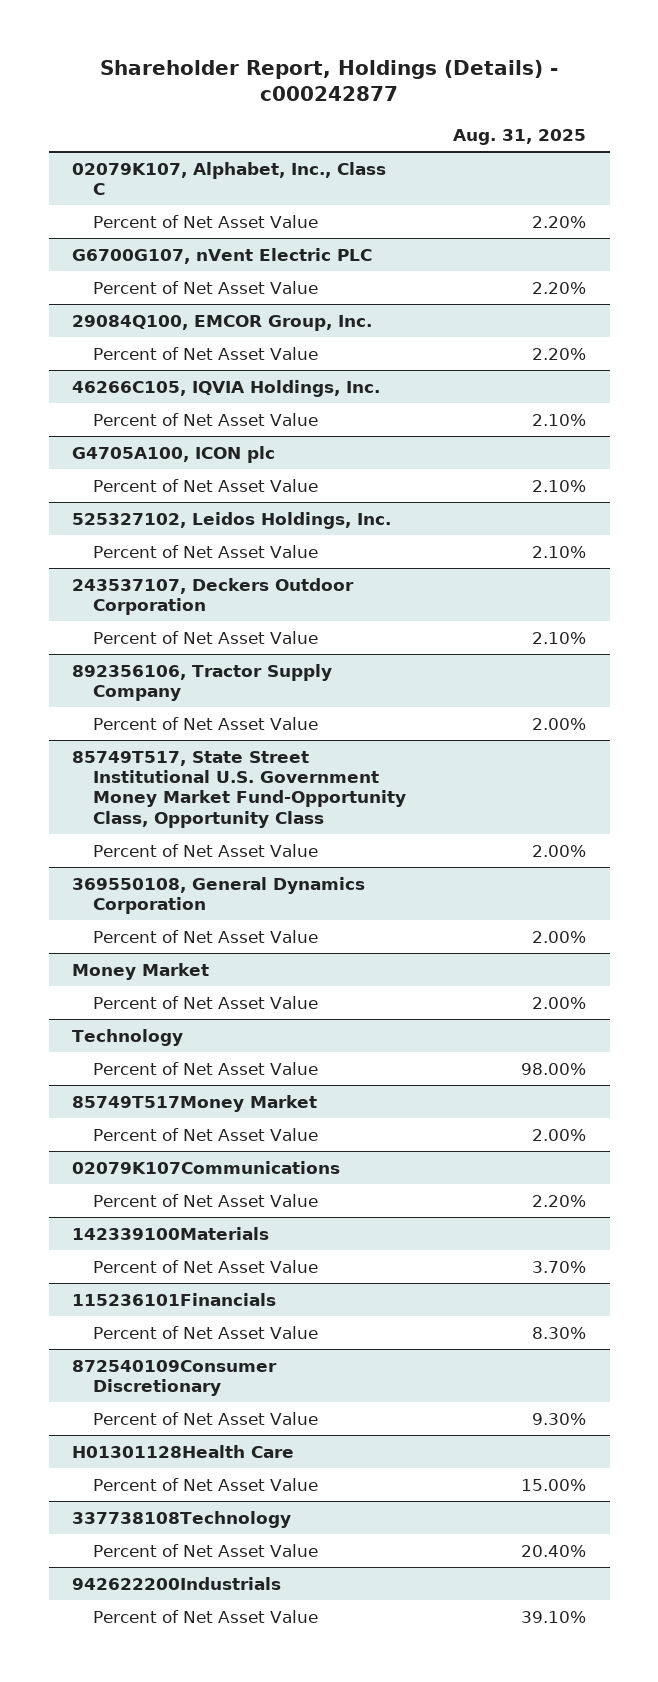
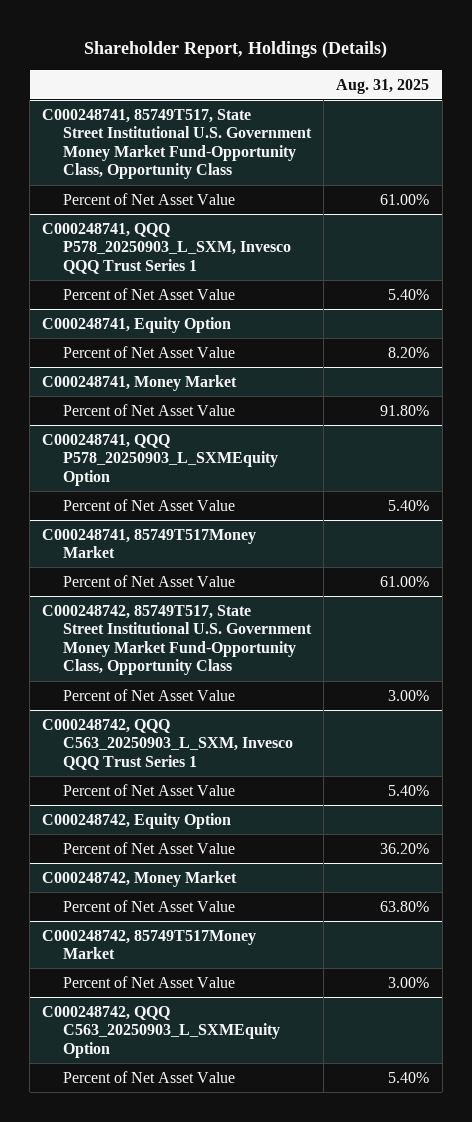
- Shareholder Report, Holdings (Details) - c000242877
+ Shareholder Report, Holdings (Details)
- 02079K107, Alphabet, Inc., Class C
- Percent of Net Asset Value | 2.20%
- G6700G107, nVent Electric PLC
- Percent of Net Asset Value | 2.20%
- 29084Q100, EMCOR Group, Inc.
- Percent of Net Asset Value | 2.20%
- 46266C105, IQVIA Holdings, Inc.
- Percent of Net Asset Value | 2.10%
- G4705A100, ICON plc
- Percent of Net Asset Value | 2.10%
- 525327102, Leidos Holdings, Inc.
- Percent of Net Asset Value | 2.10%
- 243537107, Deckers Outdoor Corporation
- Percent of Net Asset Value | 2.10%
- 892356106, Tractor Supply Company
- Percent of Net Asset Value | 2.00%
- 85749T517, State Street Institutional U.S. Government Money Market Fund-Opportunity Class, Opportunity Class
- Percent of Net Asset Value | 2.00%
- 369550108, General Dynamics Corporation
- Percent of Net Asset Value | 2.00%
- Money Market
- Percent of Net Asset Value | 2.00%
- Technology
- Percent of Net Asset Value | 98.00%
- 85749T517Money Market
- Percent of Net Asset Value | 2.00%
- 02079K107Communications
- Percent of Net Asset Value | 2.20%
- 142339100Materials
- Percent of Net Asset Value | 3.70%
- 115236101Financials
- Percent of Net Asset Value | 8.30%
- 872540109Consumer Discretionary
- Percent of Net Asset Value | 9.30%
- H01301128Health Care
- Percent of Net Asset Value | 15.00%
- 337738108Technology
- Percent of Net Asset Value | 20.40%
- 942622200Industrials
- Percent of Net Asset Value | 39.10%
+ C000248741, 85749T517, State Street Institutional U.S. Government Money Market Fund-Opportunity Class, Opportunity Class
+ Percent of Net Asset Value | 61.00%
+ C000248741, QQQ P578_20250903_L_SXM, Invesco QQQ Trust Series 1
+ Percent of Net Asset Value | 5.40%
+ C000248741, Equity Option
+ Percent of Net Asset Value | 8.20%
+ C000248741, Money Market
+ Percent of Net Asset Value | 91.80%
+ C000248741, QQQ P578_20250903_L_SXMEquity Option
+ Percent of Net Asset Value | 5.40%
+ C000248741, 85749T517Money Market
+ Percent of Net Asset Value | 61.00%
+ C000248742, 85749T517, State Street Institutional U.S. Government Money Market Fund-Opportunity Class, Opportunity Class
+ Percent of Net Asset Value | 3.00%
+ C000248742, QQQ C563_20250903_L_SXM, Invesco QQQ Trust Series 1
+ Percent of Net Asset Value | 5.40%
+ C000248742, Equity Option
+ Percent of Net Asset Value | 36.20%
+ C000248742, Money Market
+ Percent of Net Asset Value | 63.80%
+ C000248742, 85749T517Money Market
+ Percent of Net Asset Value | 3.00%
+ C000248742, QQQ C563_20250903_L_SXMEquity Option
+ Percent of Net Asset Value | 5.40%

